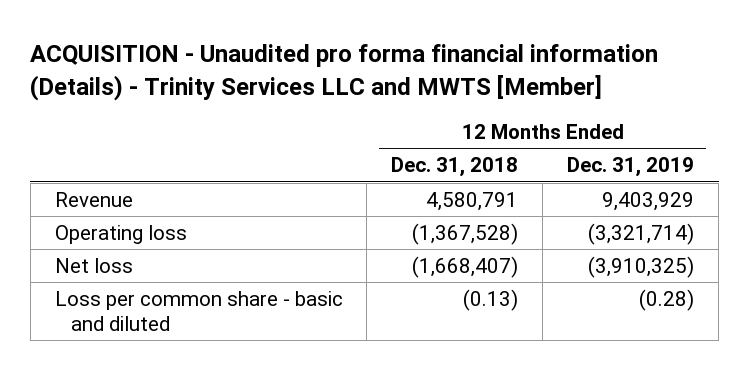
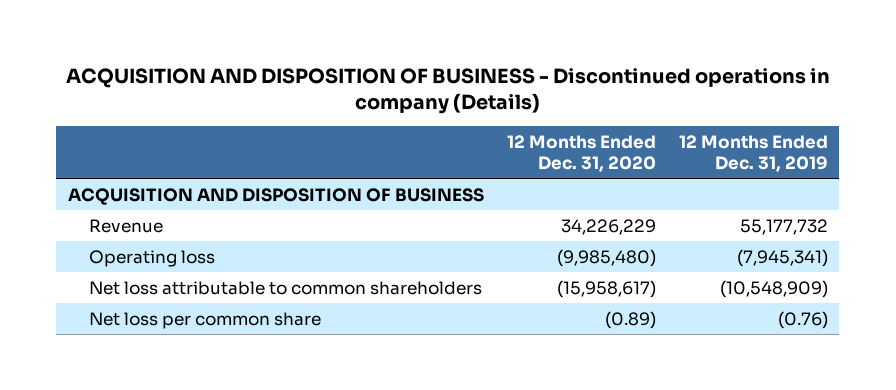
- ACQUISITION - Unaudited pro forma financial information (Details) - Trinity Services LLC and MWTS [Member]
+ ACQUISITION AND DISPOSITION OF BUSINESS - Discontinued operations in company (Details)
- | 12 Months Ended Dec. 31, 2018 | 12 Months Ended Dec. 31, 2019
+ | 12 Months Ended Dec. 31, 2020 | 12 Months Ended Dec. 31, 2019
- Revenue | 4,580,791 | 9,403,929
- Operating loss | (1,367,528) | (3,321,714)
- Net loss | (1,668,407) | (3,910,325)
- Loss per common share - basic and diluted | (0.13) | (0.28)
+ ACQUISITION AND DISPOSITION OF BUSINESS
+ Revenue | 34,226,229 | 55,177,732
+ Operating loss | (9,985,480) | (7,945,341)
+ Net loss attributable to common shareholders | (15,958,617) | (10,548,909)
+ Net loss per common share | (0.89) | (0.76)

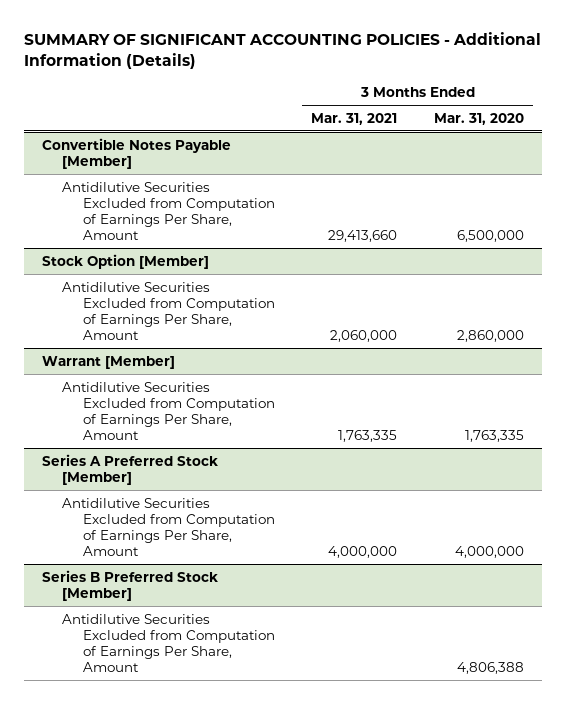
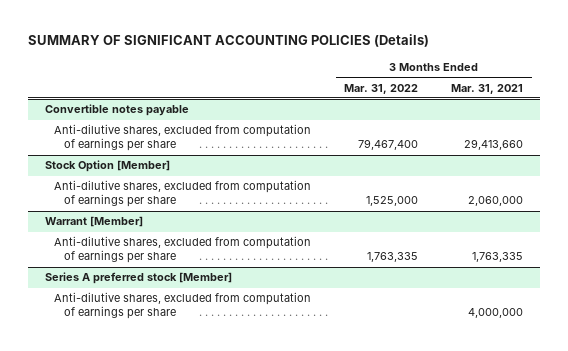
- SUMMARY OF SIGNIFICANT ACCOUNTING POLICIES - Additional Information (Details)
+ SUMMARY OF SIGNIFICANT ACCOUNTING POLICIES (Details)
- | 3 Months Ended Mar. 31, 2021 | 3 Months Ended Mar. 31, 2020
+ | 3 Months Ended Mar. 31, 2022 | 3 Months Ended Mar. 31, 2021
- Convertible Notes Payable [Member]
- Antidilutive Securities Excluded from Computation of Earnings Per Share, Amount | 29,413,660 | 6,500,000
+ Convertible notes payable
+ Anti-dilutive shares, excluded from computation of earnings per share | 79,467,400 | 29,413,660
@ Stock Option [Member]
- Antidilutive Securities Excluded from Computation of Earnings Per Share, Amount | 2,060,000 | 2,860,000
+ Anti-dilutive shares, excluded from computation of earnings per share | 1,525,000 | 2,060,000
@ Warrant [Member]
- Antidilutive Securities Excluded from Computation of Earnings Per Share, Amount | 1,763,335 | 1,763,335
- Series A Preferred Stock [Member]
- Antidilutive Securities Excluded from Computation of Earnings Per Share, Amount | 4,000,000 | 4,000,000
- Series B Preferred Stock [Member]
- Antidilutive Securities Excluded from Computation of Earnings Per Share, Amount | | 4,806,388
@ Warrant [Member]
+ Anti-dilutive shares, excluded from computation of earnings per share | 1,763,335 | 1,763,335
+ Series A preferred stock [Member]
+ Anti-dilutive shares, excluded from computation of earnings per share | | 4,000,000

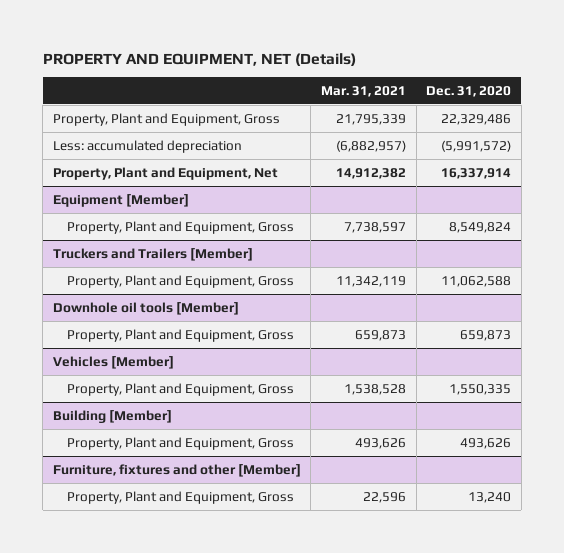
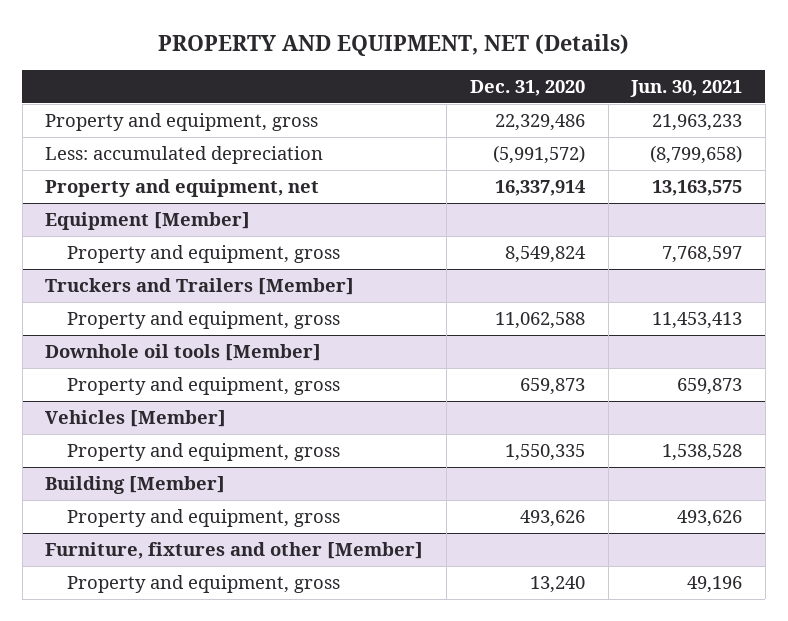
- | Mar. 31, 2021 | Dec. 31, 2020
+ | Dec. 31, 2020 | Jun. 30, 2021
- Property, Plant and Equipment, Gross | 21,795,339 | 22,329,486
+ Property and equipment, gross | 22,329,486 | 21,963,233
- Property, Plant and Equipment, Net | 14,912,382 | 16,337,914
+ Property and equipment, net | 16,337,914 | 13,163,575
@ Equipment [Member]
- Property, Plant and Equipment, Gross | 7,738,597 | 8,549,824
+ Property and equipment, gross | 8,549,824 | 7,768,597
@ Truckers and Trailers [Member]
- Property, Plant and Equipment, Gross | 11,342,119 | 11,062,588
+ Property and equipment, gross | 11,062,588 | 11,453,413
@ Downhole oil tools [Member]
- Property, Plant and Equipment, Gross | 659,873 | 659,873
+ Property and equipment, gross | 659,873 | 659,873
@ Vehicles [Member]
- Property, Plant and Equipment, Gross | 1,538,528 | 1,550,335
+ Property and equipment, gross | 1,550,335 | 1,538,528
@ Building [Member]
- Property, Plant and Equipment, Gross | 493,626 | 493,626
+ Property and equipment, gross | 493,626 | 493,626
@ Furniture, fixtures and other [Member]
- Property, Plant and Equipment, Gross | 22,596 | 13,240
+ Property and equipment, gross | 13,240 | 49,196

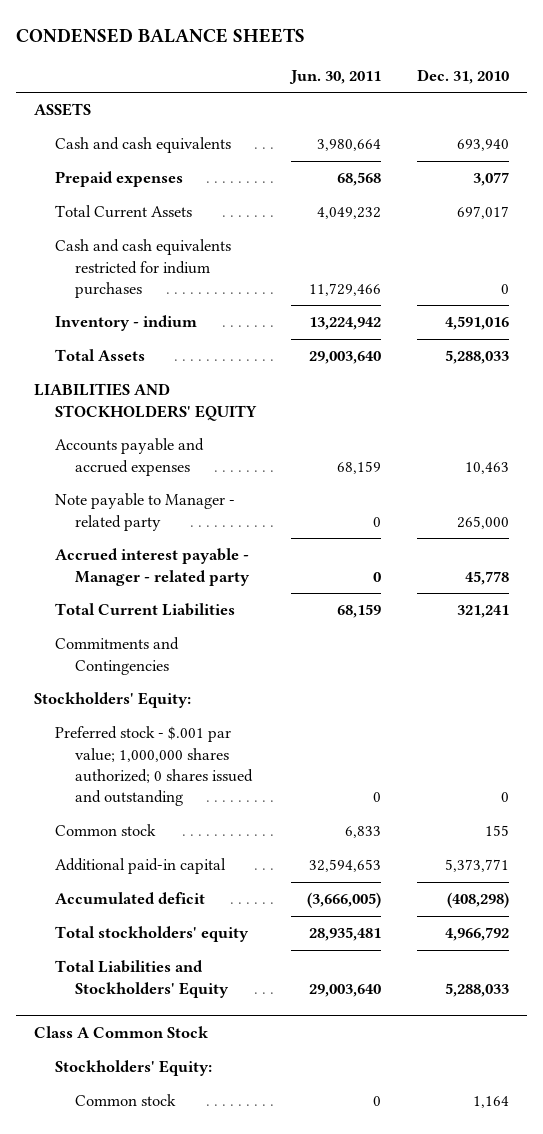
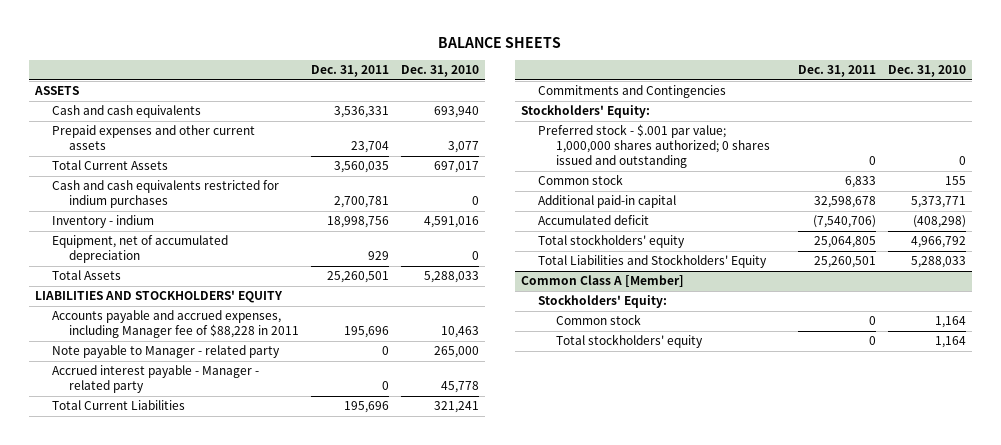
- CONDENSED BALANCE SHEETS
+ BALANCE SHEETS
- | Jun. 30, 2011 | Dec. 31, 2010
+ | Dec. 31, 2011 | Dec. 31, 2010
- Prepaid expenses | 68,568 | 3,077
+ Prepaid expenses and other current assets | 23,704 | 3,077
+ Equipment, net of accumulated depreciation | 929 | 0
- Accounts payable and accrued expenses | 68,159 | 10,463
+ Accounts payable and accrued expenses, including Manager fee of $88,228 in 2011 | 195,696 | 10,463
- Class A Common Stock
+ Common Class A [Member]
+ Total stockholders' equity | 0 | 1,164

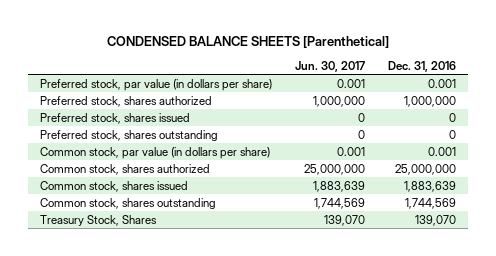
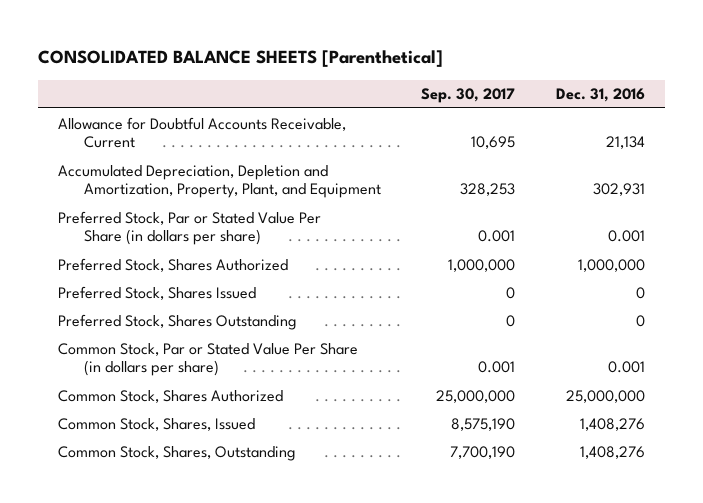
- CONDENSED BALANCE SHEETS [Parenthetical]
+ CONSOLIDATED BALANCE SHEETS [Parenthetical]
- | Jun. 30, 2017 | Dec. 31, 2016
+ | Sep. 30, 2017 | Dec. 31, 2016
- Preferred stock, par value (in dollars per share) | 0.001 | 0.001
- Preferred stock, shares authorized | 1,000,000 | 1,000,000
- Preferred stock, shares issued | 0 | 0
- Preferred stock, shares outstanding | 0 | 0
- Common stock, par value (in dollars per share) | 0.001 | 0.001
- Common stock, shares authorized | 25,000,000 | 25,000,000
- Common stock, shares issued | 1,883,639 | 1,883,639
- Common stock, shares outstanding | 1,744,569 | 1,744,569
- Treasury Stock, Shares | 139,070 | 139,070
+ Allowance for Doubtful Accounts Receivable, Current | 10,695 | 21,134
+ Accumulated Depreciation, Depletion and Amortization, Property, Plant, and Equipment | 328,253 | 302,931
+ Preferred Stock, Par or Stated Value Per Share (in dollars per share) | 0.001 | 0.001
+ Preferred Stock, Shares Authorized | 1,000,000 | 1,000,000
+ Preferred Stock, Shares Issued | 0 | 0
+ Preferred Stock, Shares Outstanding | 0 | 0
+ Common Stock, Par or Stated Value Per Share (in dollars per share) | 0.001 | 0.001
+ Common Stock, Shares Authorized | 25,000,000 | 25,000,000
+ Common Stock, Shares, Issued | 8,575,190 | 1,408,276
+ Common Stock, Shares, Outstanding | 7,700,190 | 1,408,276

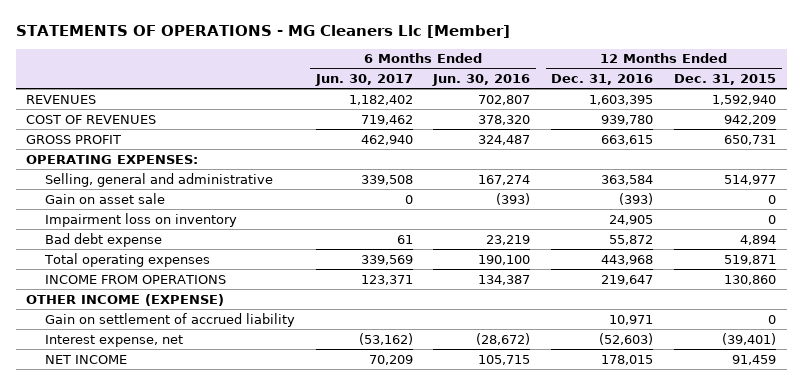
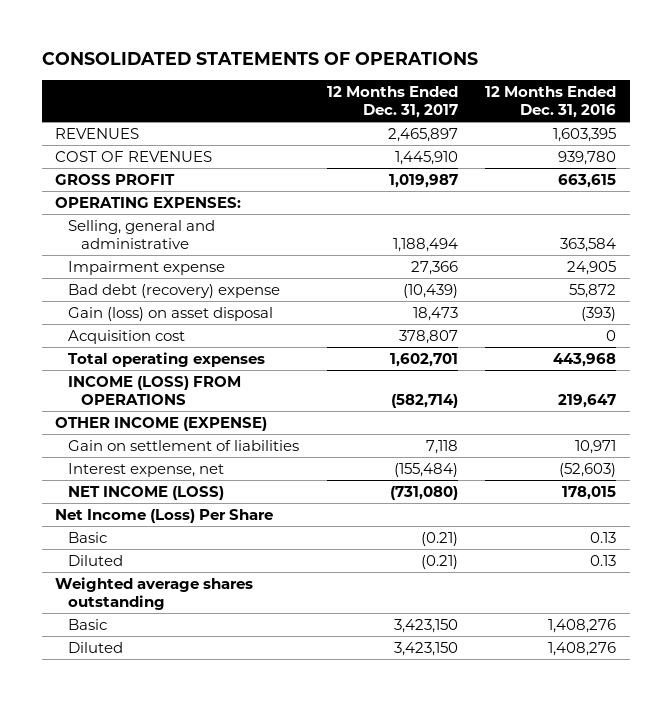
- STATEMENTS OF OPERATIONS - MG Cleaners Llc [Member]
+ CONSOLIDATED STATEMENTS OF OPERATIONS
- | 6 Months Ended Jun. 30, 2017 | 6 Months Ended Jun. 30, 2016 | 12 Months Ended Dec. 31, 2016 | 12 Months Ended Dec. 31, 2015
+ | 12 Months Ended Dec. 31, 2017 | 12 Months Ended Dec. 31, 2016
- Gain on asset sale | 0 | (393) | (393) | 0
- Impairment loss on inventory | | | 24,905 | 0
- Bad debt expense | 61 | 23,219 | 55,872 | 4,894
+ Impairment expense | 27,366 | 24,905
+ Bad debt (recovery) expense | (10,439) | 55,872
+ Gain (loss) on asset disposal | 18,473 | (393)
+ Acquisition cost | 378,807 | 0
- INCOME FROM OPERATIONS | 123,371 | 134,387 | 219,647 | 130,860
+ INCOME (LOSS) FROM OPERATIONS | (582,714) | 219,647
- Gain on settlement of accrued liability | | | 10,971 | 0
+ Gain on settlement of liabilities | 7,118 | 10,971
- NET INCOME | 70,209 | 105,715 | 178,015 | 91,459
+ NET INCOME (LOSS) | (731,080) | 178,015
+ Net Income (Loss) Per Share
+ Basic | (0.21) | 0.13
+ Diluted | (0.21) | 0.13
+ Weighted average shares outstanding
+ Basic | 3,423,150 | 1,408,276
+ Diluted | 3,423,150 | 1,408,276

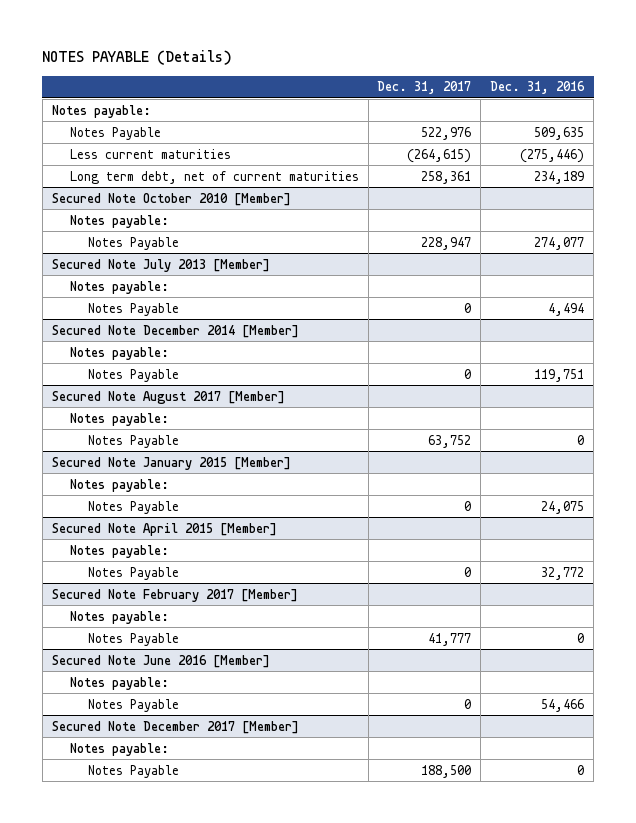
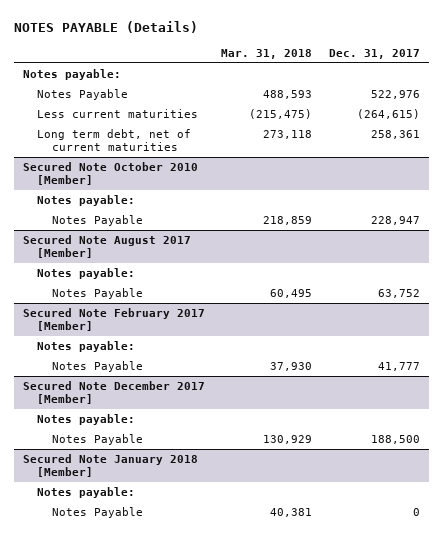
- | Dec. 31, 2017 | Dec. 31, 2016
+ | Mar. 31, 2018 | Dec. 31, 2017
- Secured Note July 2013 [Member]
- Notes payable:
- Notes Payable | 0 | 4,494
- Secured Note December 2014 [Member]
- Notes payable:
- Notes Payable | 0 | 119,751
- Secured Note January 2015 [Member]
- Notes payable:
- Notes Payable | 0 | 24,075
- Secured Note April 2015 [Member]
- Notes payable:
- Notes Payable | 0 | 32,772
- Secured Note June 2016 [Member]
- Notes payable:
- Notes Payable | 0 | 54,466
+ Secured Note January 2018 [Member]
+ Notes payable:
+ Notes Payable | 40,381 | 0

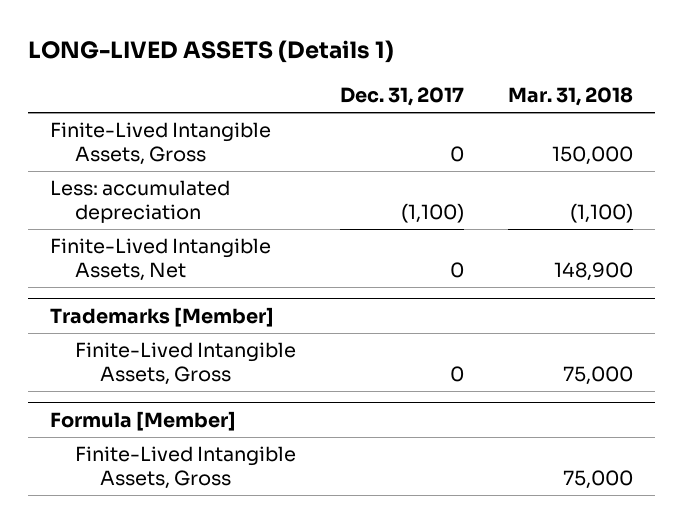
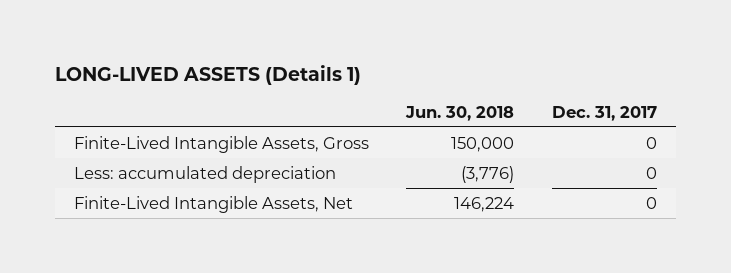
- | Dec. 31, 2017 | Mar. 31, 2018
+ | Jun. 30, 2018 | Dec. 31, 2017
- Less: accumulated depreciation | (1,100) | (1,100)
+ Less: accumulated depreciation | (3,776) | 0
- Trademarks [Member]
- Finite-Lived Intangible Assets, Gross | 0 | 75,000
- Formula [Member]
- Finite-Lived Intangible Assets, Gross | | 75,000

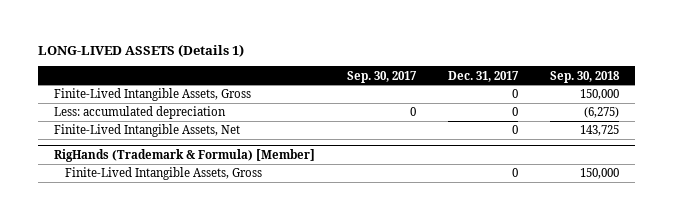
- | Jun. 30, 2018 | Dec. 31, 2017
+ | Sep. 30, 2017 | Dec. 31, 2017 | Sep. 30, 2018
+ RigHands (Trademark & Formula) [Member]
+ Finite-Lived Intangible Assets, Gross | | 0 | 150,000

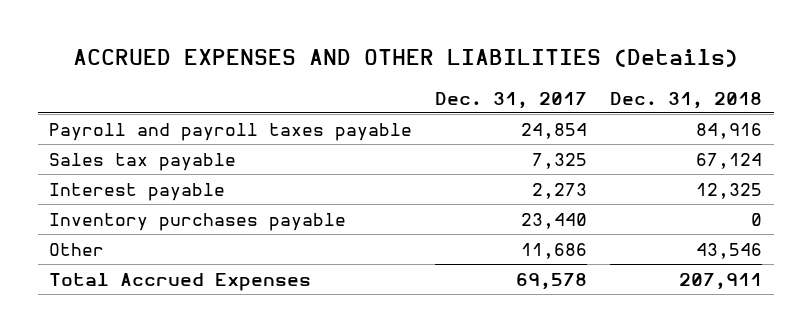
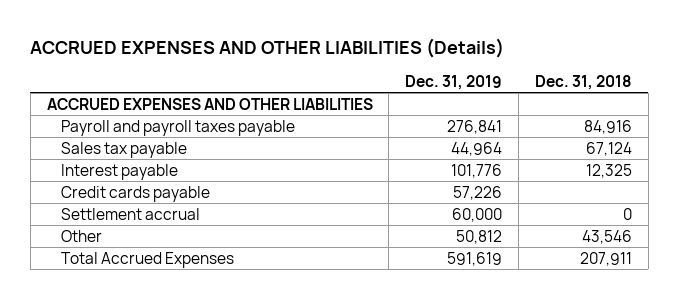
- | Dec. 31, 2017 | Dec. 31, 2018
+ | Dec. 31, 2019 | Dec. 31, 2018
+ ACCRUED EXPENSES AND OTHER LIABILITIES
- Inventory purchases payable | 23,440 | 0
+ Credit cards payable | 57,226 |
+ Settlement accrual | 60,000 | 0

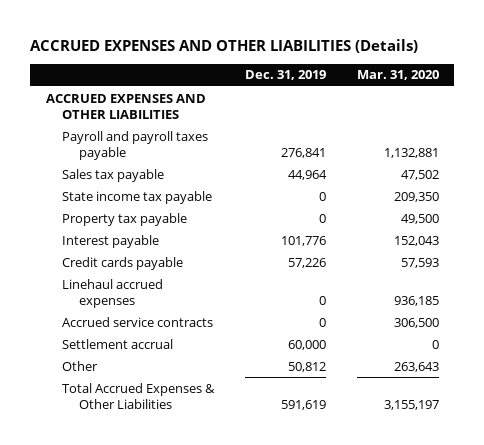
- | Dec. 31, 2019 | Dec. 31, 2018
+ | Dec. 31, 2019 | Mar. 31, 2020
+ State income tax payable | 0 | 209,350
+ Property tax payable | 0 | 49,500
+ Linehaul accrued expenses | 0 | 936,185
+ Accrued service contracts | 0 | 306,500
- Total Accrued Expenses | 591,619 | 207,911
+ Total Accrued Expenses & Other Liabilities | 591,619 | 3,155,197

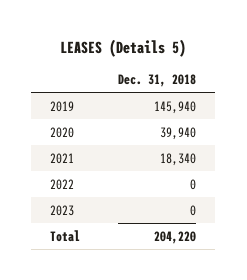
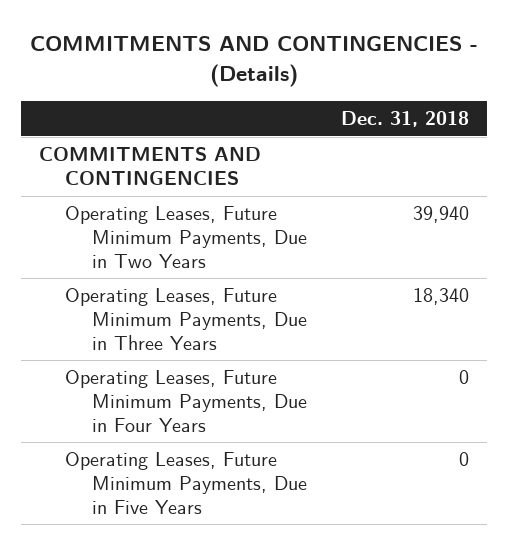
- LEASES (Details 5)
+ COMMITMENTS AND CONTINGENCIES - (Details)
- 2019 | 145,940
- 2020 | 39,940
- 2021 | 18,340
- 2022 | 0
- 2023 | 0
- Total | 204,220
+ COMMITMENTS AND CONTINGENCIES
+ Operating Leases, Future Minimum Payments, Due in Two Years | 39,940
+ Operating Leases, Future Minimum Payments, Due in Three Years | 18,340
+ Operating Leases, Future Minimum Payments, Due in Four Years | 0
+ Operating Leases, Future Minimum Payments, Due in Five Years | 0

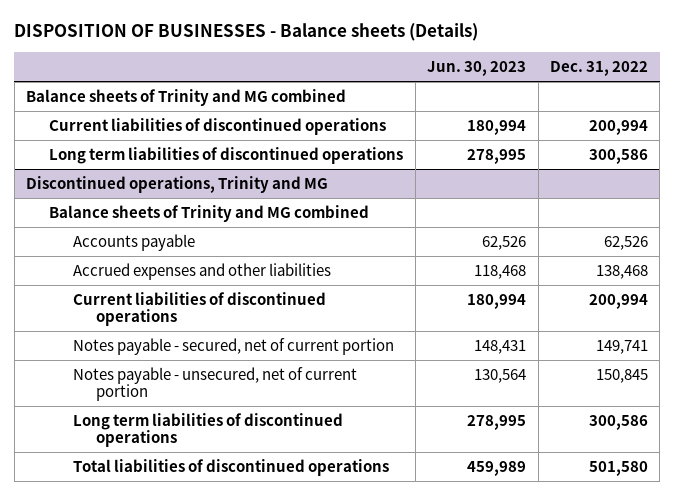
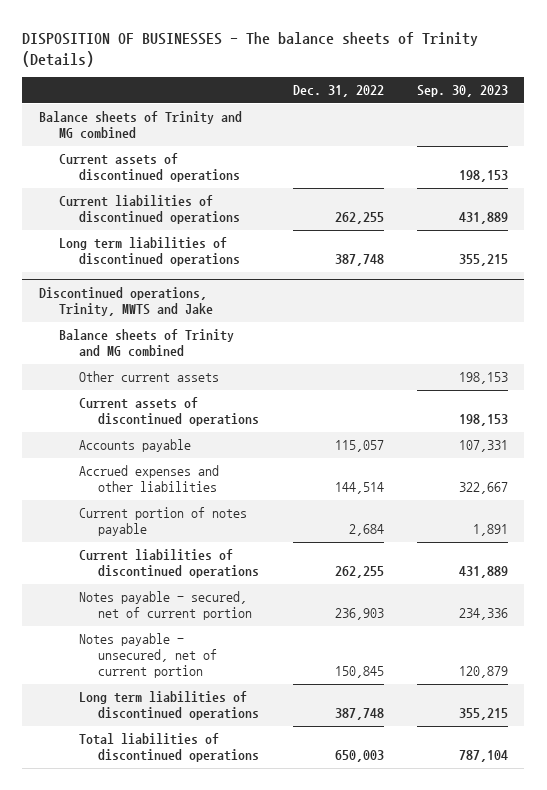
- DISPOSITION OF BUSINESSES - Balance sheets (Details)
+ DISPOSITION OF BUSINESSES - The balance sheets of Trinity (Details)
- | Jun. 30, 2023 | Dec. 31, 2022
+ | Dec. 31, 2022 | Sep. 30, 2023
- Current liabilities of discontinued operations | 180,994 | 200,994
- Long term liabilities of discontinued operations | 278,995 | 300,586
- Discontinued operations, Trinity and MG
+ Current assets of discontinued operations | | 198,153
+ Current liabilities of discontinued operations | 262,255 | 431,889
+ Long term liabilities of discontinued operations | 387,748 | 355,215
+ Discontinued operations, Trinity, MWTS and Jake
- Accounts payable | 62,526 | 62,526
- Accrued expenses and other liabilities | 118,468 | 138,468
- Current liabilities of discontinued operations | 180,994 | 200,994
- Notes payable - secured, net of current portion | 148,431 | 149,741
+ Other current assets | | 198,153
+ Current assets of discontinued operations | | 198,153
+ Accounts payable | 115,057 | 107,331
+ Accrued expenses and other liabilities | 144,514 | 322,667
+ Current portion of notes payable | 2,684 | 1,891
+ Current liabilities of discontinued operations | 262,255 | 431,889
+ Notes payable - secured, net of current portion | 236,903 | 234,336
- Long term liabilities of discontinued operations | 278,995 | 300,586
- Total liabilities of discontinued operations | 459,989 | 501,580
+ Long term liabilities of discontinued operations | 387,748 | 355,215
+ Total liabilities of discontinued operations | 650,003 | 787,104

